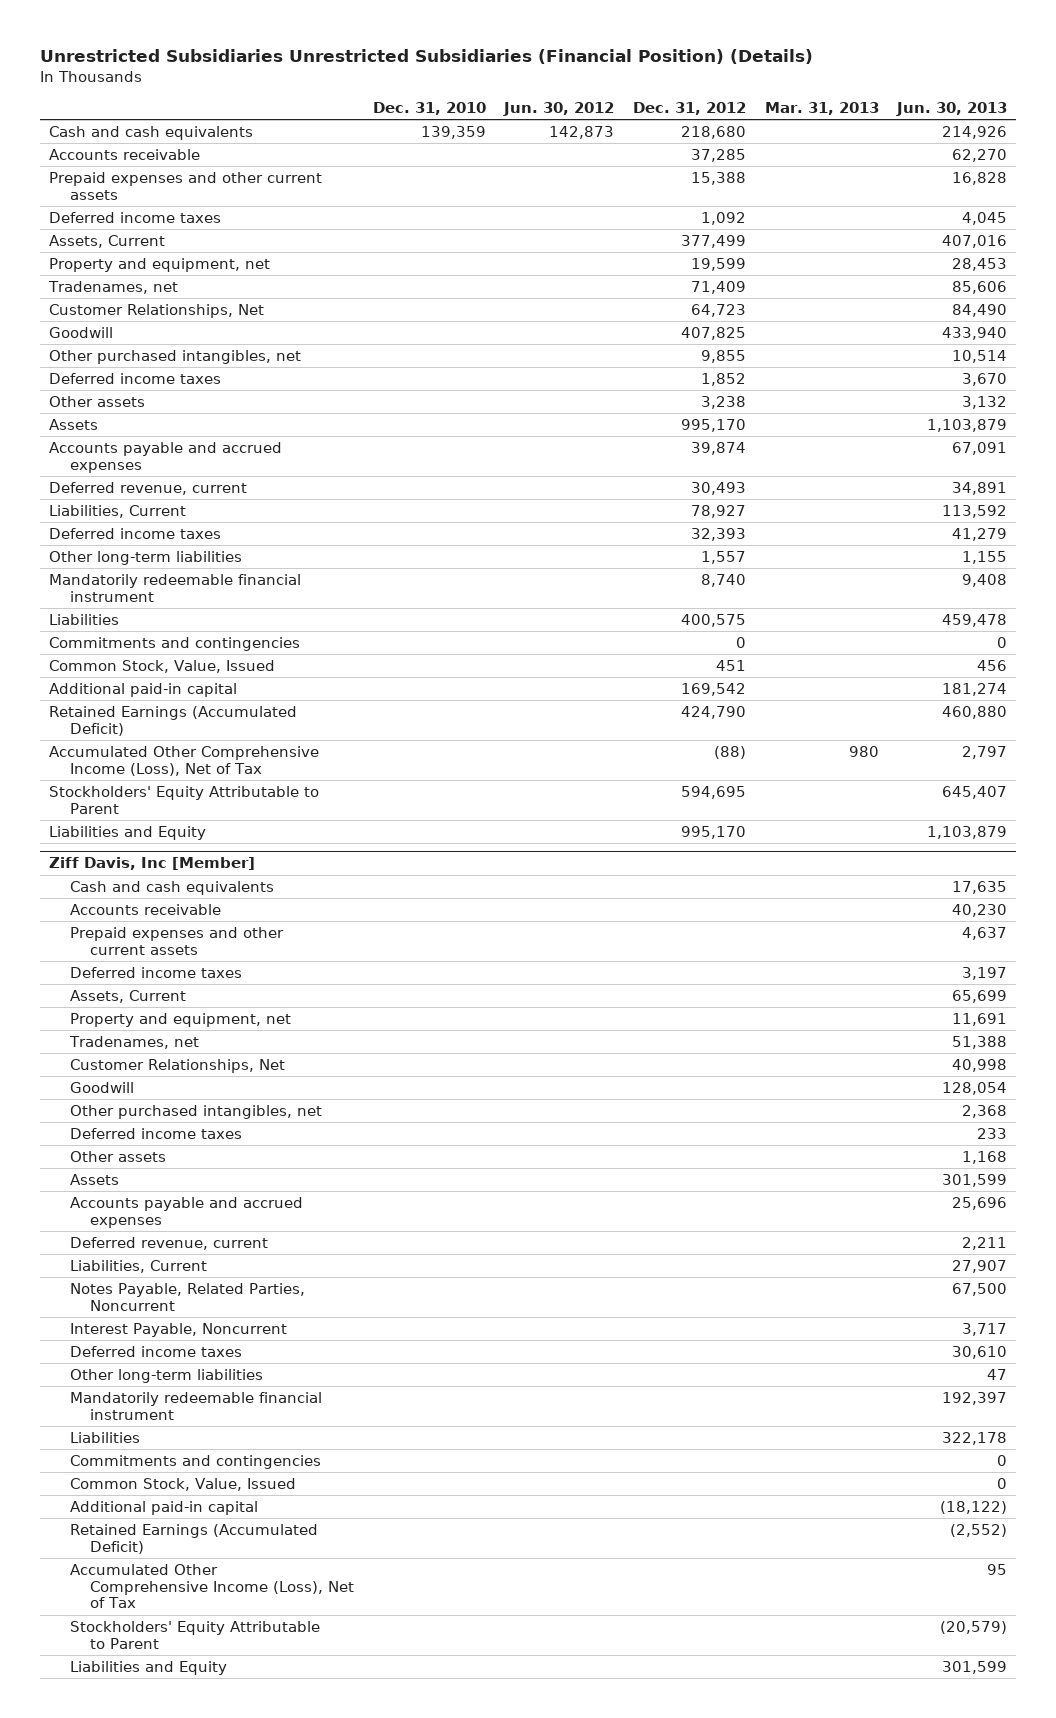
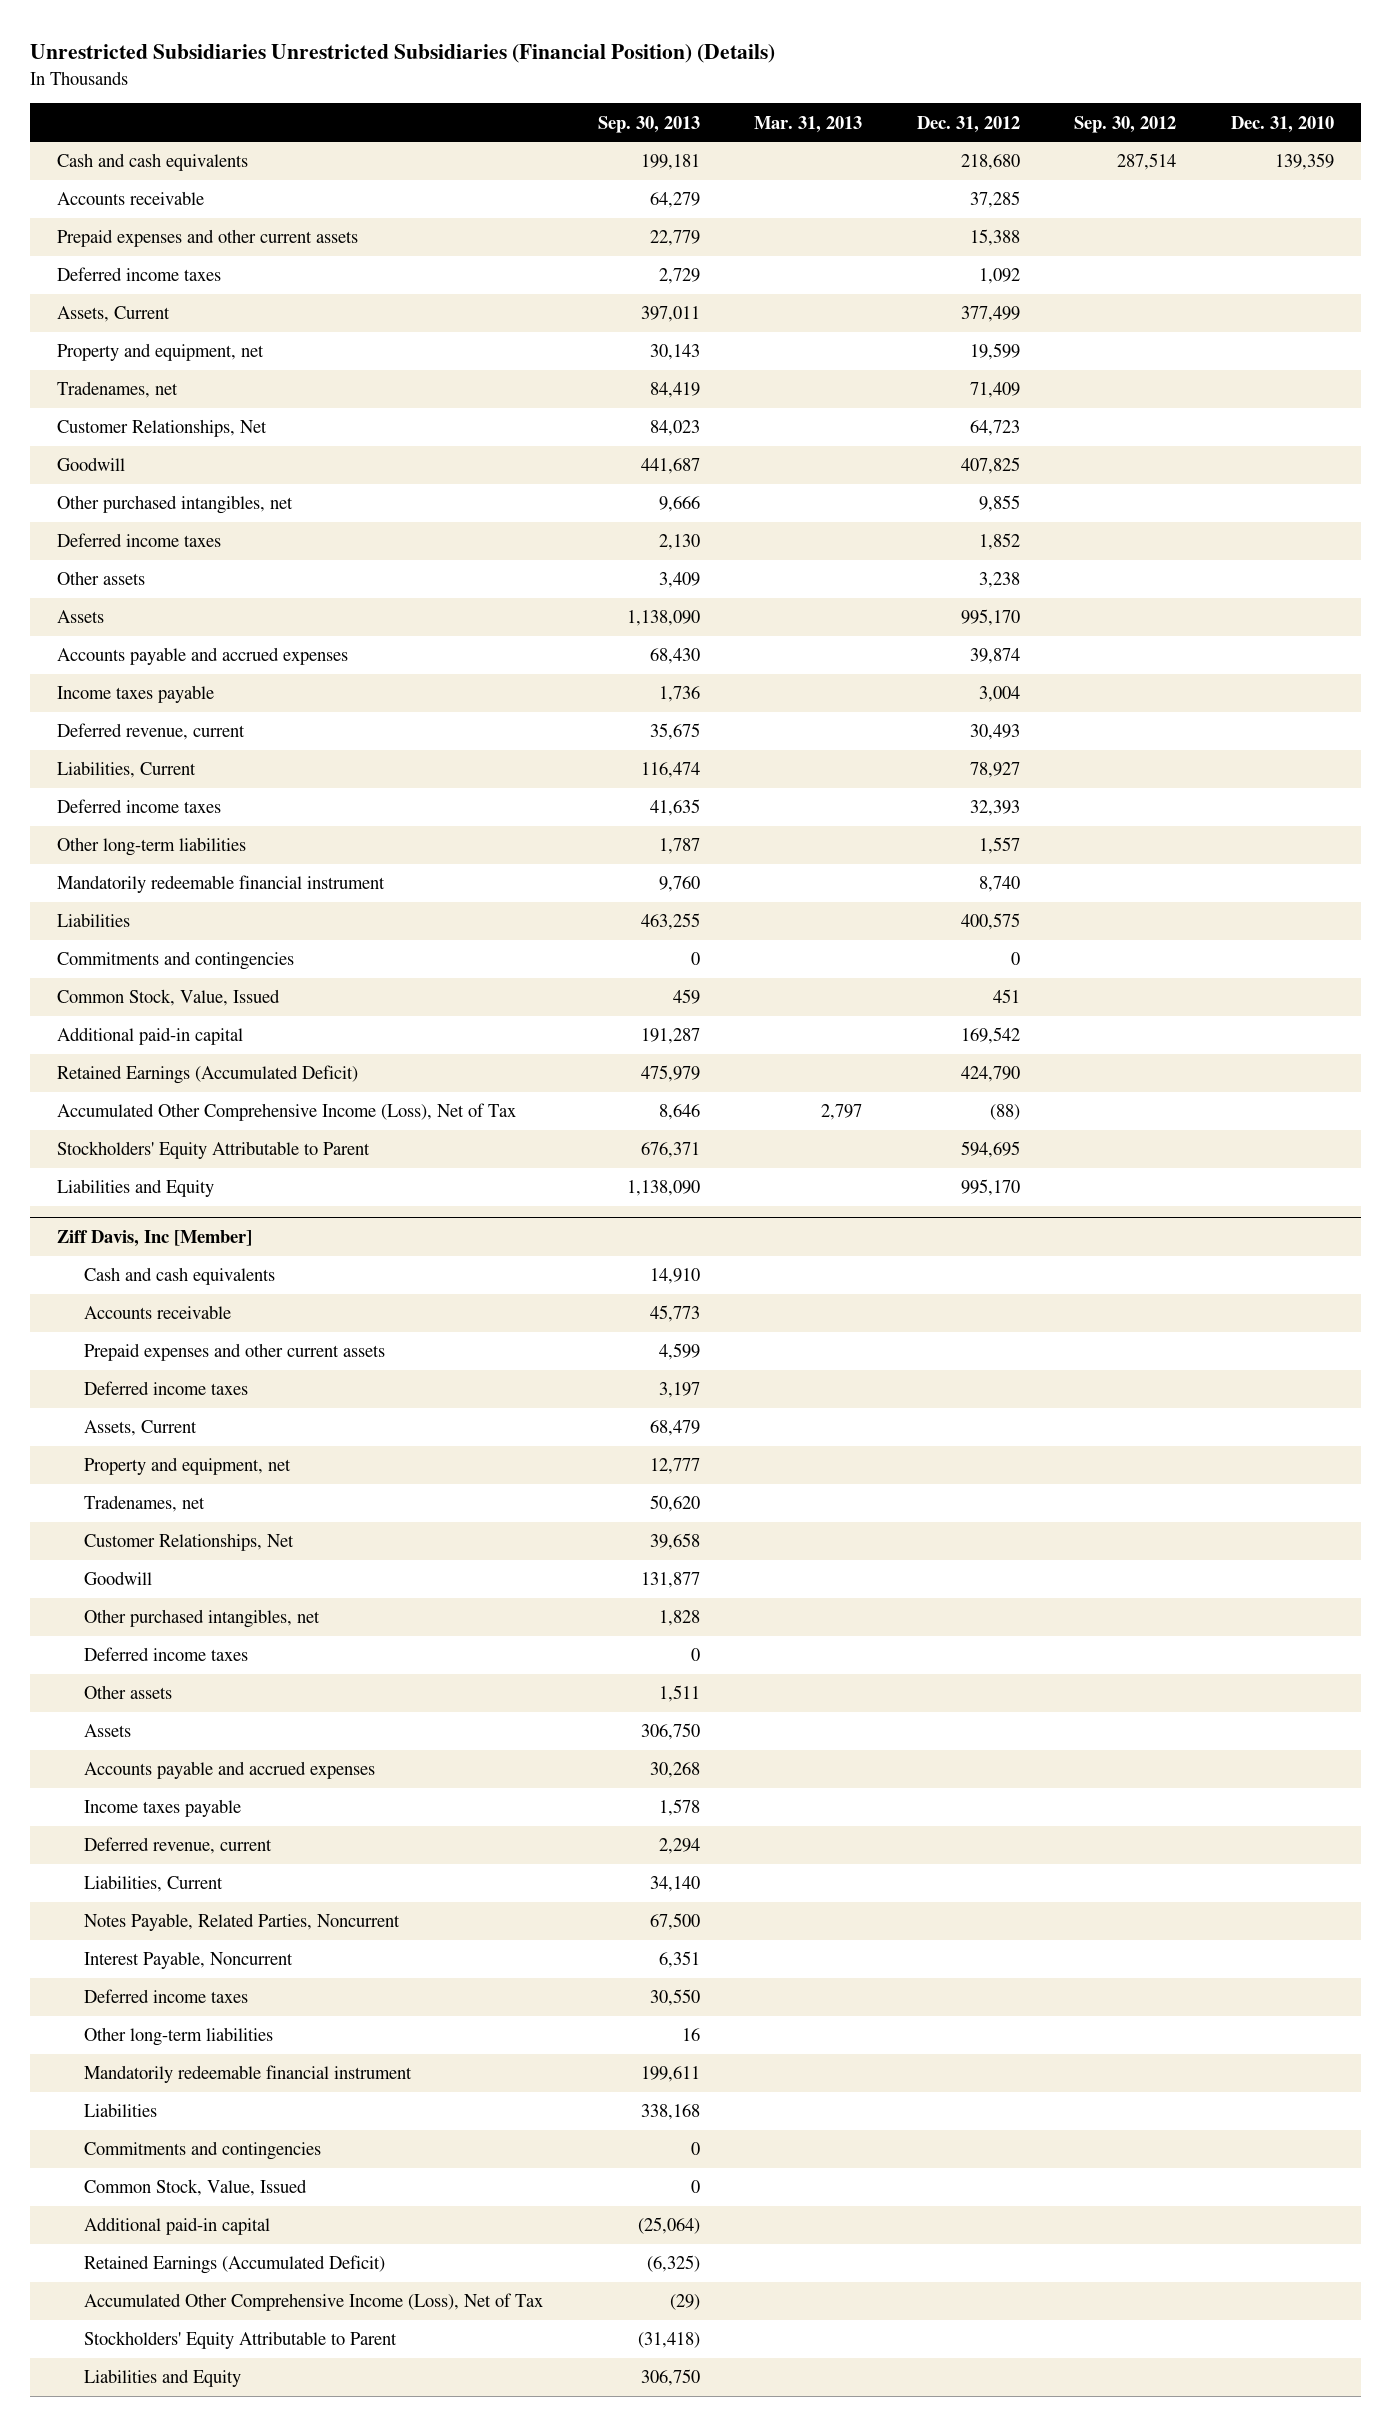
- | Dec. 31, 2010 | Jun. 30, 2012 | Dec. 31, 2012 | Mar. 31, 2013 | Jun. 30, 2013
+ | Sep. 30, 2013 | Mar. 31, 2013 | Dec. 31, 2012 | Sep. 30, 2012 | Dec. 31, 2010
+ Income taxes payable | 1,736 | | 3,004 | |
- Accumulated Other Comprehensive Income (Loss), Net of Tax | | | (88) | 980 | 2,797
+ Accumulated Other Comprehensive Income (Loss), Net of Tax | 8,646 | 2,797 | (88) | |
@ Ziff Davis, Inc [Member]
+ Income taxes payable | 1,578 | | | |

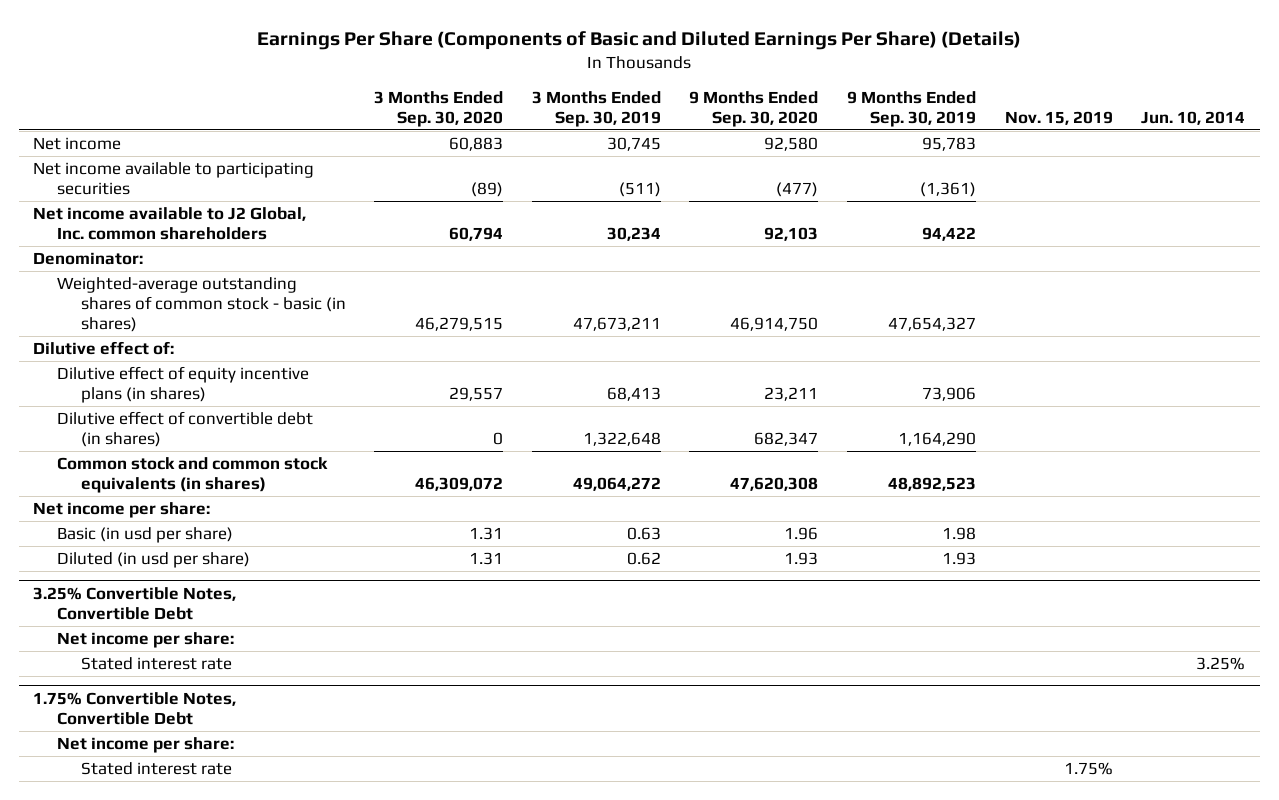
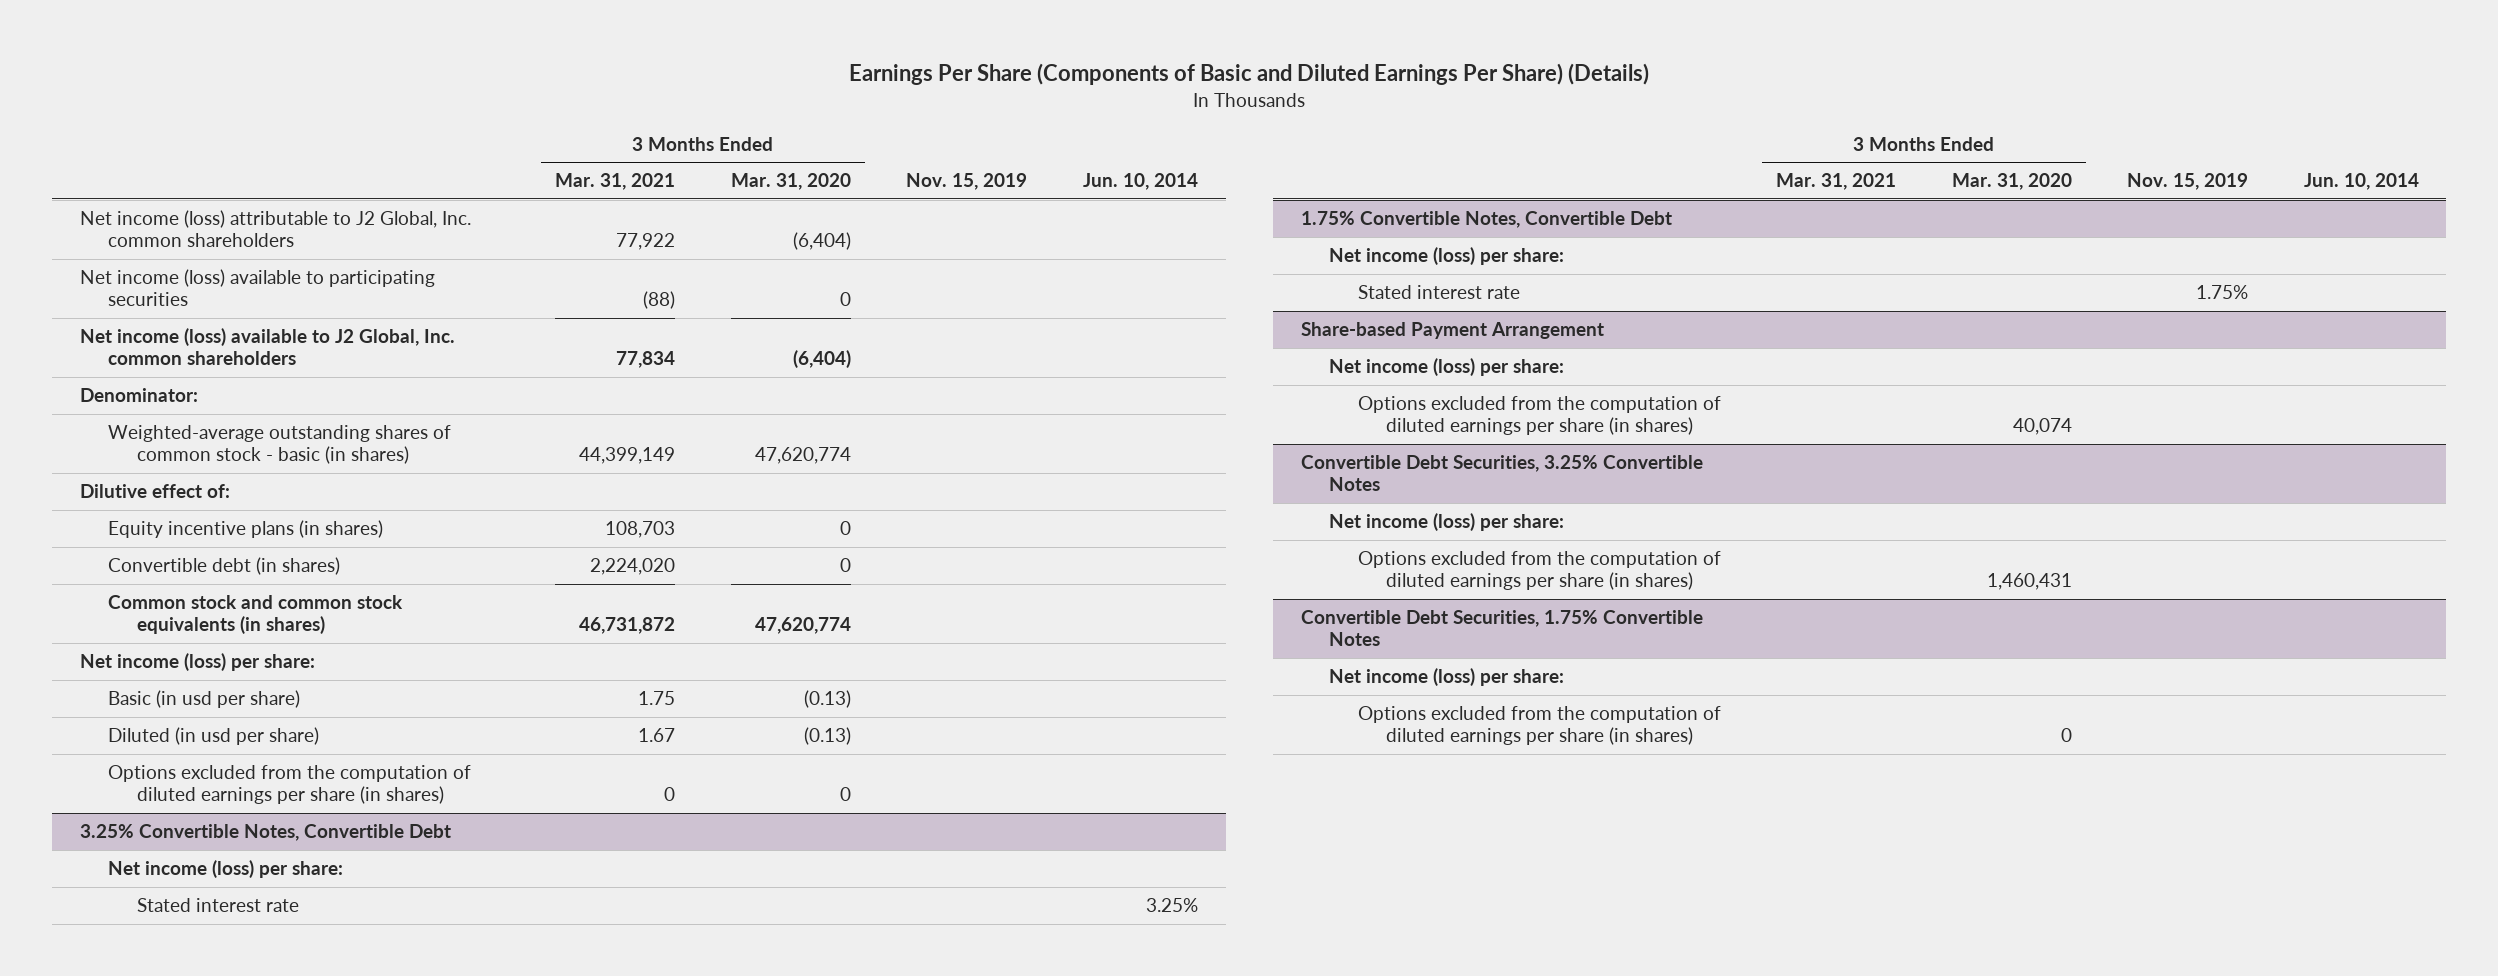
- | 3 Months Ended Sep. 30, 2020 | 3 Months Ended Sep. 30, 2019 | 9 Months Ended Sep. 30, 2020 | 9 Months Ended Sep. 30, 2019 | Nov. 15, 2019 | Jun. 10, 2014
+ | 3 Months Ended Mar. 31, 2021 | 3 Months Ended Mar. 31, 2020 | Nov. 15, 2019 | Jun. 10, 2014
- Net income | 60,883 | 30,745 | 92,580 | 95,783 | |
- Net income available to participating securities | (89) | (511) | (477) | (1,361) | |
- Net income available to J2 Global, Inc. common shareholders | 60,794 | 30,234 | 92,103 | 94,422 | |
+ Net income (loss) attributable to J2 Global, Inc. common shareholders | 77,922 | (6,404) | |
+ Net income (loss) available to participating securities | (88) | 0 | |
+ Net income (loss) available to J2 Global, Inc. common shareholders | 77,834 | (6,404) | |
- Dilutive effect of equity incentive plans (in shares) | 29,557 | 68,413 | 23,211 | 73,906 | |
- Dilutive effect of convertible debt (in shares) | 0 | 1,322,648 | 682,347 | 1,164,290 | |
+ Equity incentive plans (in shares) | 108,703 | 0 | |
+ Convertible debt (in shares) | 2,224,020 | 0 | |
- Net income per share:
+ Net income (loss) per share:
+ Options excluded from the computation of diluted earnings per share (in shares) | 0 | 0 | |
@ 3.25% Convertible Notes, Convertible Debt
- Net income per share:
+ Net income (loss) per share:
@ 1.75% Convertible Notes, Convertible Debt
- Net income per share:
+ Net income (loss) per share:
+ Share-based Payment Arrangement
+ Net income (loss) per share:
+ Options excluded from the computation of diluted earnings per share (in shares) | | 40,074 | |
+ Convertible Debt Securities, 3.25% Convertible Notes
+ Net income (loss) per share:
+ Options excluded from the computation of diluted earnings per share (in shares) | | 1,460,431 | |
+ Convertible Debt Securities, 1.75% Convertible Notes
+ Net income (loss) per share:
+ Options excluded from the computation of diluted earnings per share (in shares) | | 0 | |

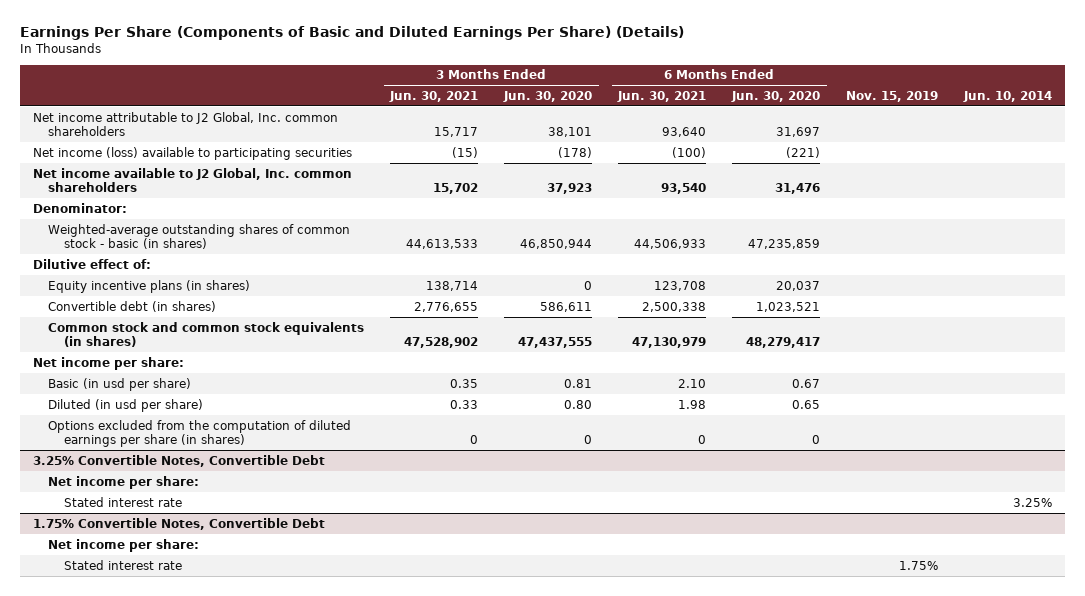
- | 3 Months Ended Mar. 31, 2021 | 3 Months Ended Mar. 31, 2020 | Nov. 15, 2019 | Jun. 10, 2014
+ | 3 Months Ended Jun. 30, 2021 | 3 Months Ended Jun. 30, 2020 | 6 Months Ended Jun. 30, 2021 | 6 Months Ended Jun. 30, 2020 | Nov. 15, 2019 | Jun. 10, 2014
- Net income (loss) attributable to J2 Global, Inc. common shareholders | 77,922 | (6,404) | |
+ Net income attributable to J2 Global, Inc. common shareholders | 15,717 | 38,101 | 93,640 | 31,697 | |
- Net income (loss) available to J2 Global, Inc. common shareholders | 77,834 | (6,404) | |
+ Net income available to J2 Global, Inc. common shareholders | 15,702 | 37,923 | 93,540 | 31,476 | |
- Net income (loss) per share:
+ Net income per share:
@ 3.25% Convertible Notes, Convertible Debt
- Net income (loss) per share:
+ Net income per share:
@ 1.75% Convertible Notes, Convertible Debt
- Net income (loss) per share:
+ Net income per share:
- Share-based Payment Arrangement
- Net income (loss) per share:
- Options excluded from the computation of diluted earnings per share (in shares) | | 40,074 | |
- Convertible Debt Securities, 3.25% Convertible Notes
- Net income (loss) per share:
- Options excluded from the computation of diluted earnings per share (in shares) | | 1,460,431 | |
- Convertible Debt Securities, 1.75% Convertible Notes
- Net income (loss) per share:
- Options excluded from the computation of diluted earnings per share (in shares) | | 0 | |

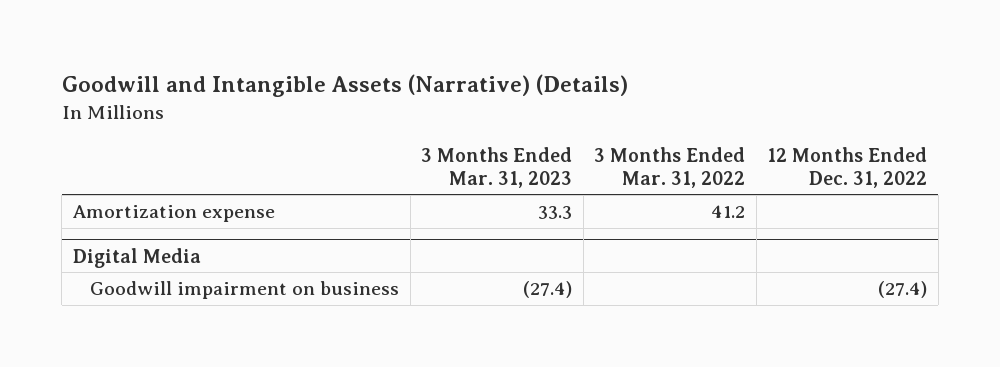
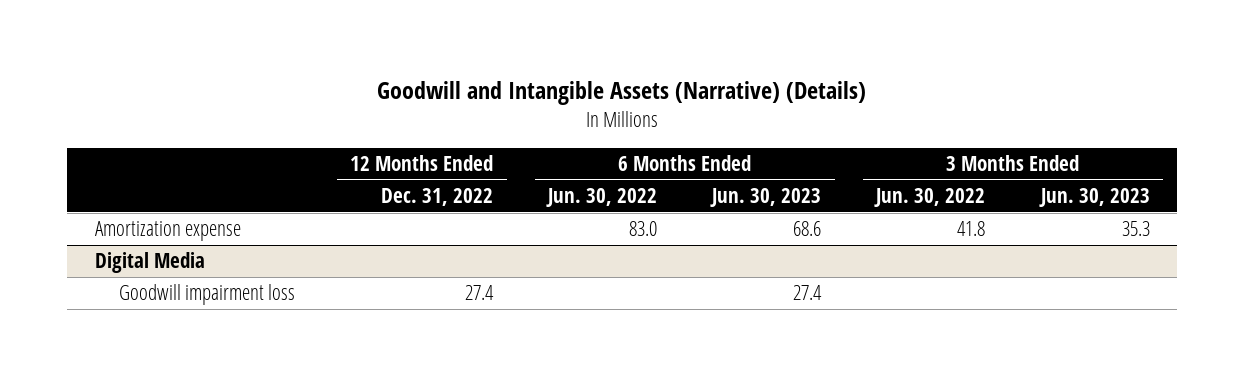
- | 3 Months Ended Mar. 31, 2023 | 3 Months Ended Mar. 31, 2022 | 12 Months Ended Dec. 31, 2022
+ | 12 Months Ended Dec. 31, 2022 | 6 Months Ended Jun. 30, 2022 | 6 Months Ended Jun. 30, 2023 | 3 Months Ended Jun. 30, 2022 | 3 Months Ended Jun. 30, 2023
@ Digital Media
- Goodwill impairment on business | (27.4) | | (27.4)
+ Goodwill impairment loss | 27.4 | | 27.4 | |

